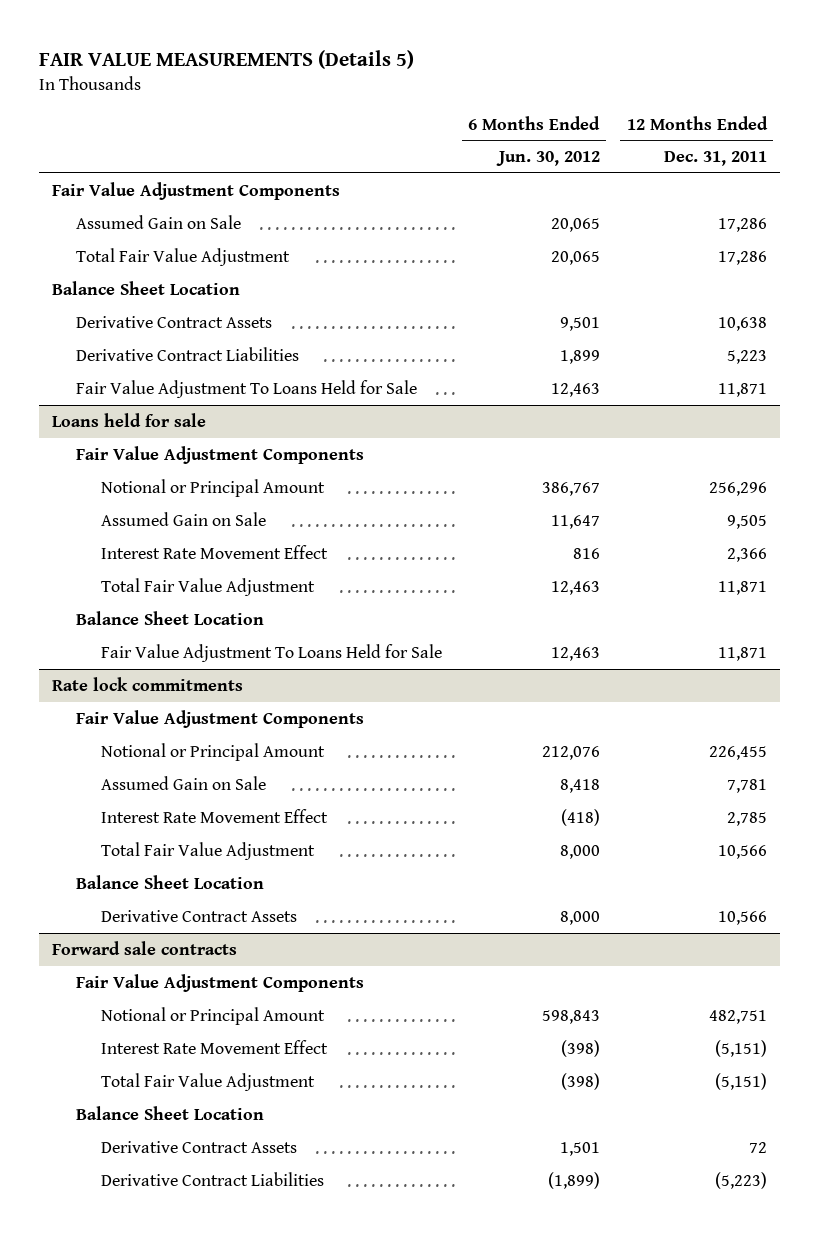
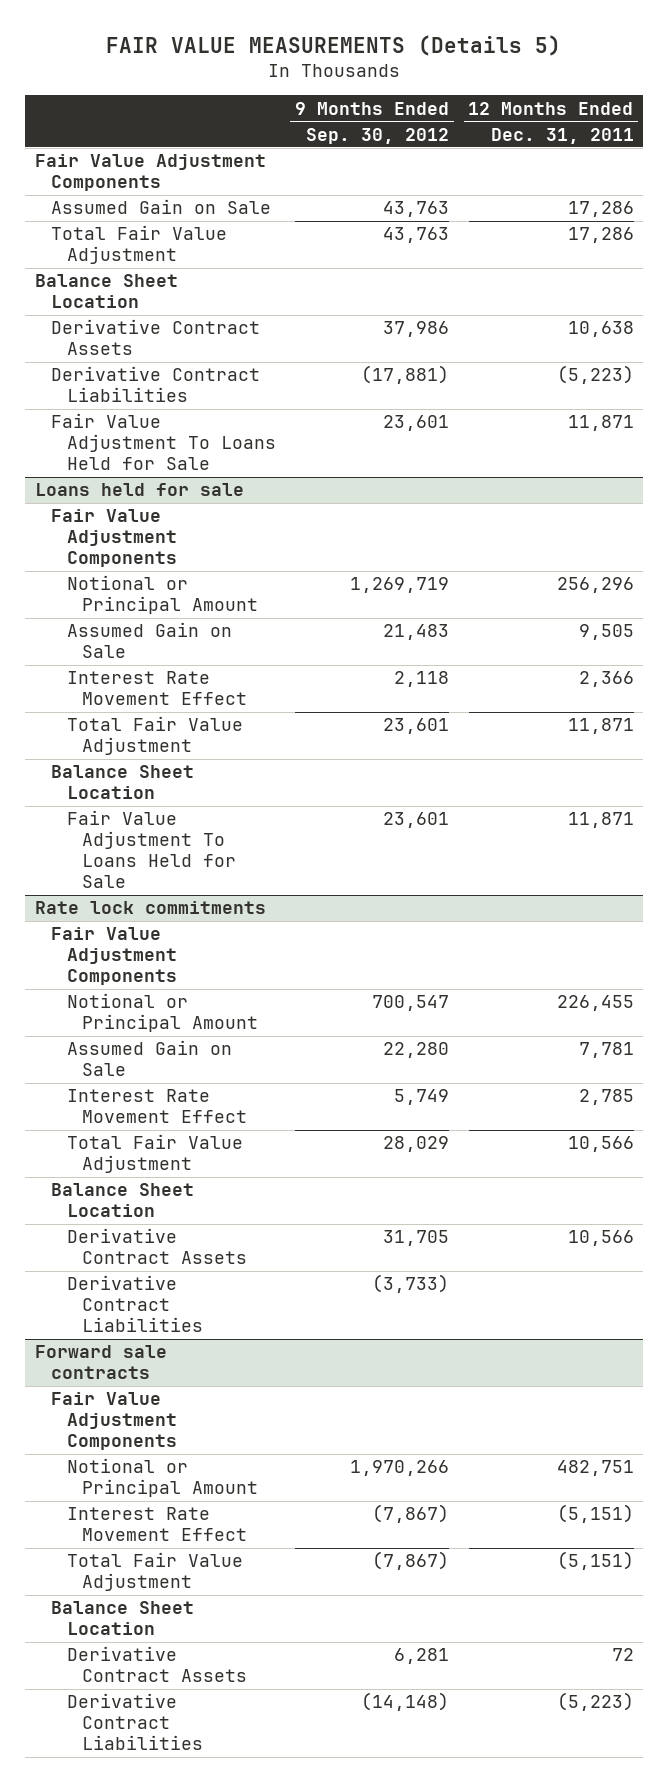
- | 6 Months Ended Jun. 30, 2012 | 12 Months Ended Dec. 31, 2011
+ | 9 Months Ended Sep. 30, 2012 | 12 Months Ended Dec. 31, 2011
- Derivative Contract Liabilities | 1,899 | 5,223
+ Derivative Contract Liabilities | (17,881) | (5,223)
@ Rate lock commitments
+ Derivative Contract Liabilities | (3,733) |

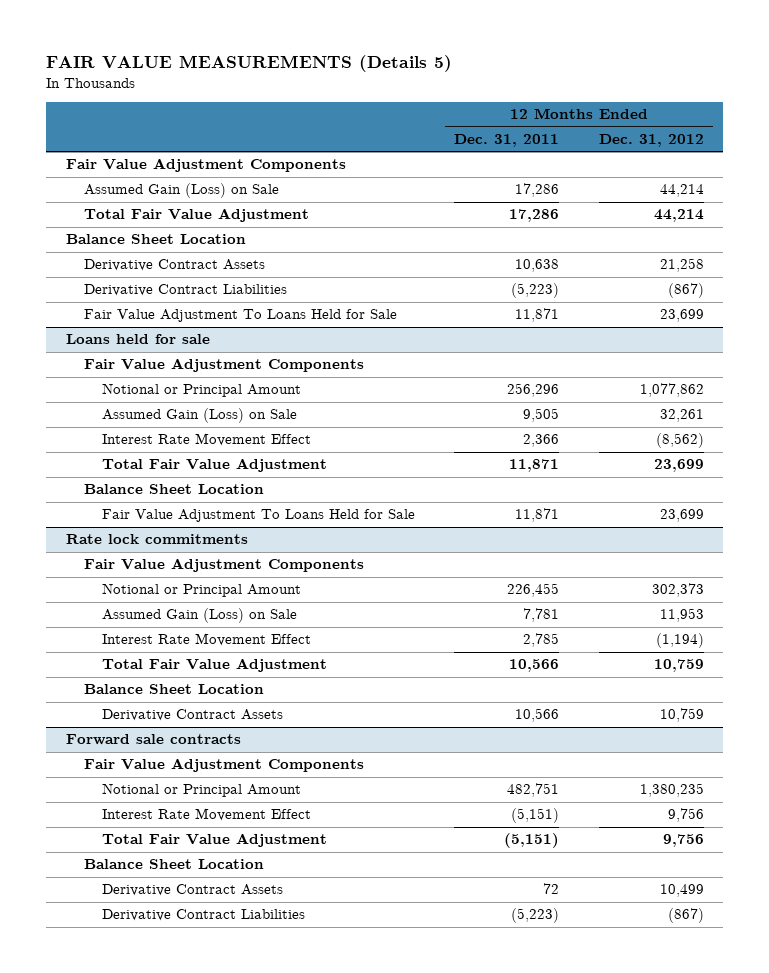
- | 9 Months Ended Sep. 30, 2012 | 12 Months Ended Dec. 31, 2011
+ | 12 Months Ended Dec. 31, 2011 | 12 Months Ended Dec. 31, 2012
- Assumed Gain on Sale | 43,763 | 17,286
+ Assumed Gain (Loss) on Sale | 17,286 | 44,214
@ Loans held for sale
- Assumed Gain on Sale | 21,483 | 9,505
+ Assumed Gain (Loss) on Sale | 9,505 | 32,261
@ Rate lock commitments
- Assumed Gain on Sale | 22,280 | 7,781
+ Assumed Gain (Loss) on Sale | 7,781 | 11,953
- Derivative Contract Liabilities | (3,733) |

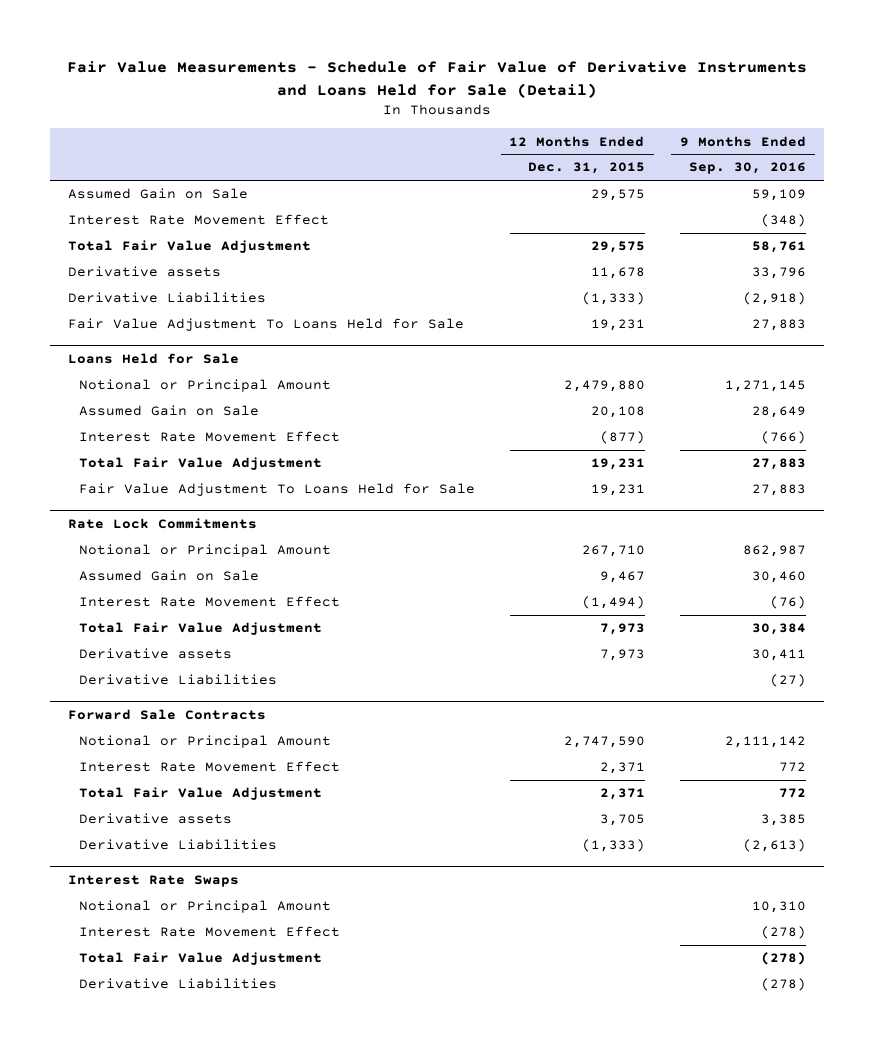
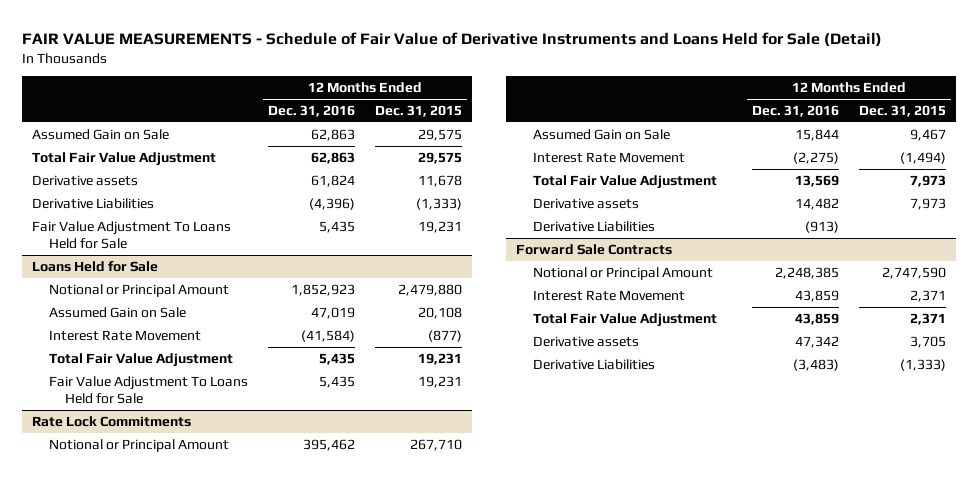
- Fair Value Measurements - Schedule of Fair Value of Derivative Instruments and Loans Held for Sale (Detail)
+ FAIR VALUE MEASUREMENTS - Schedule of Fair Value of Derivative Instruments and Loans Held for Sale (Detail)
- | 12 Months Ended Dec. 31, 2015 | 9 Months Ended Sep. 30, 2016
+ | 12 Months Ended Dec. 31, 2016 | 12 Months Ended Dec. 31, 2015
- Interest Rate Movement Effect | | (348)
@ Loans Held for Sale
- Interest Rate Movement Effect | (877) | (766)
+ Interest Rate Movement | (41,584) | (877)
@ Rate Lock Commitments
- Interest Rate Movement Effect | (1,494) | (76)
+ Interest Rate Movement | (2,275) | (1,494)
@ Forward Sale Contracts
- Interest Rate Movement Effect | 2,371 | 772
+ Interest Rate Movement | 43,859 | 2,371
- Interest Rate Swaps
- Notional or Principal Amount | | 10,310
- Interest Rate Movement Effect | | (278)
- Total Fair Value Adjustment | | (278)
- Derivative Liabilities | | (278)

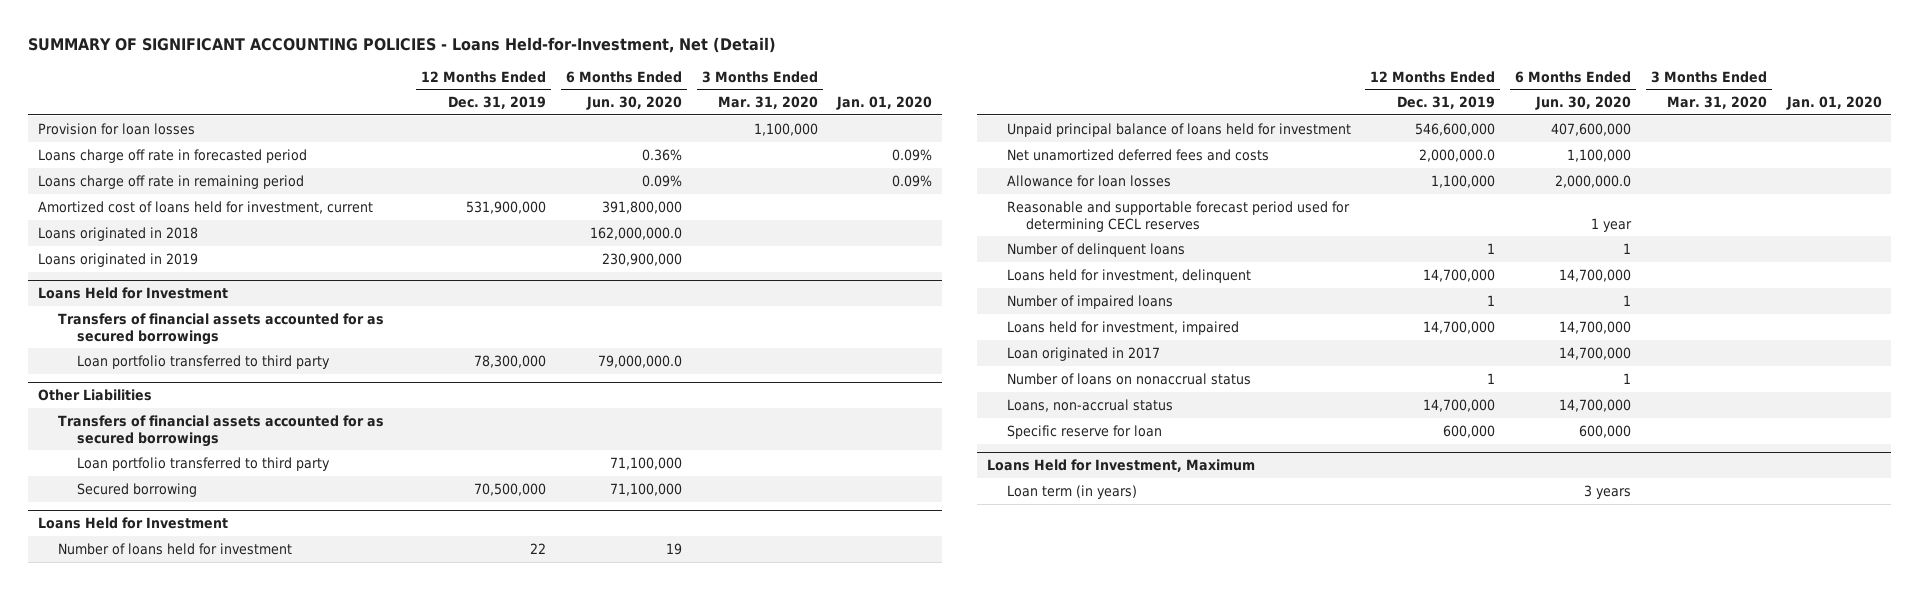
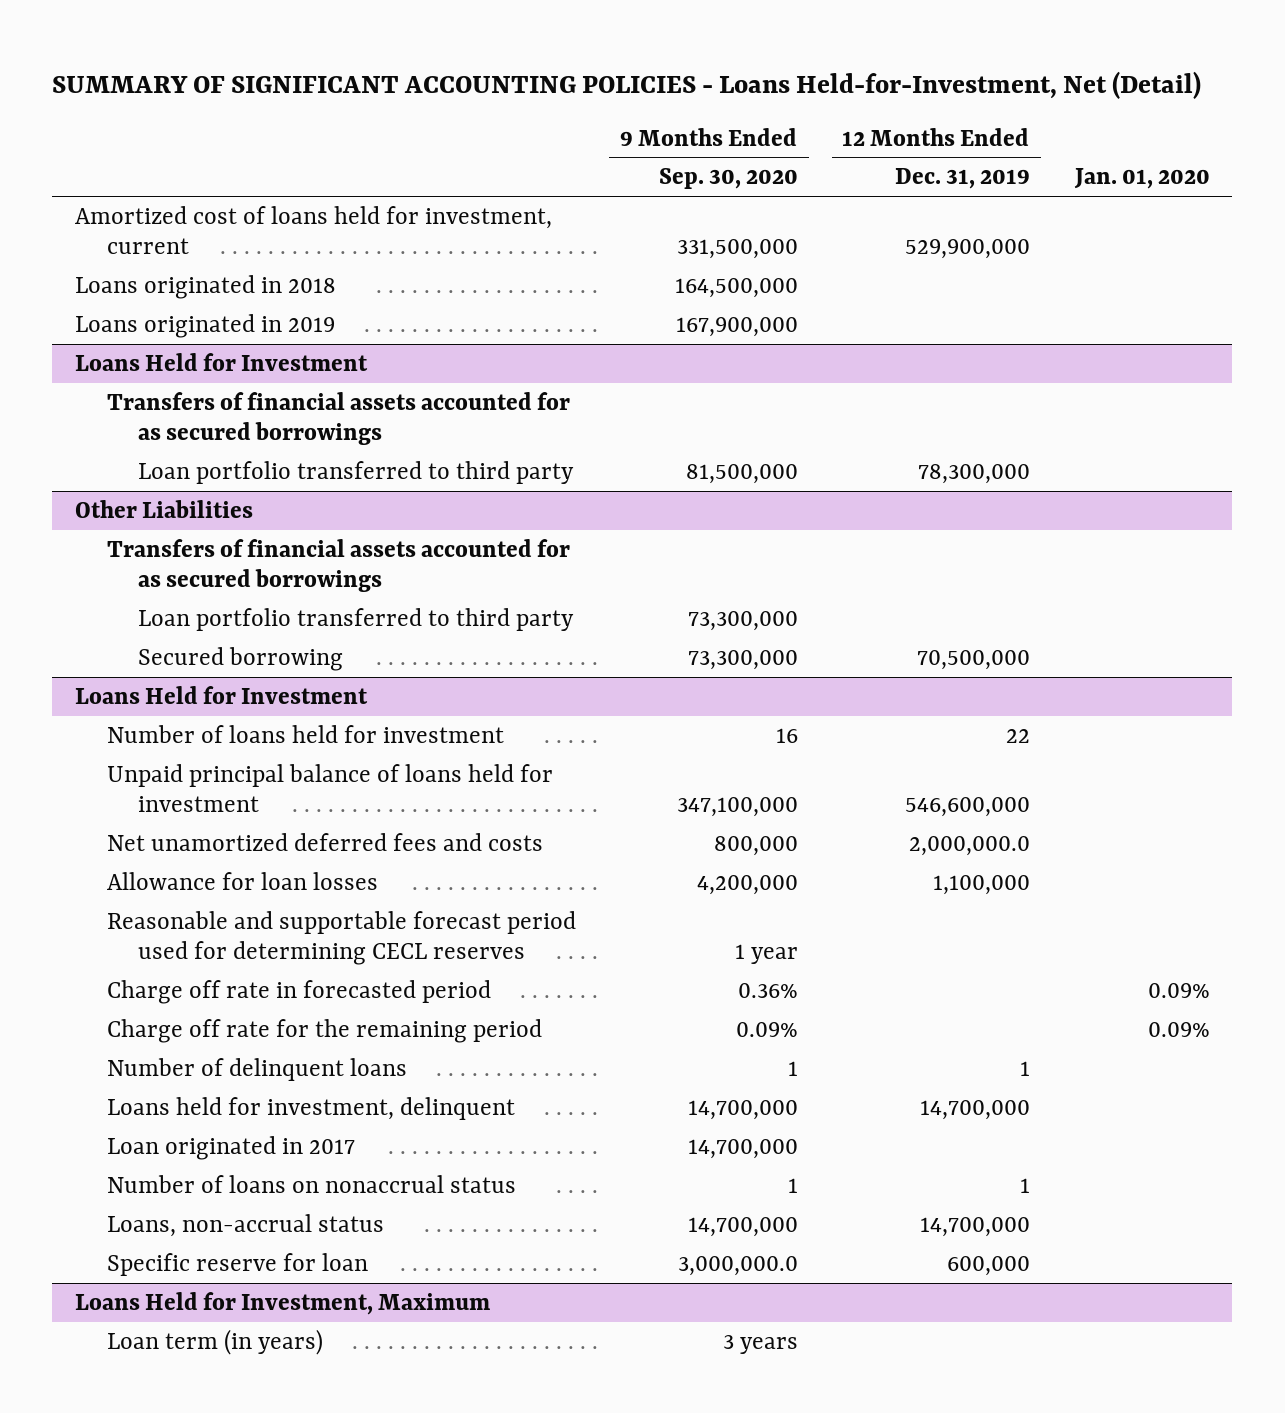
- | 12 Months Ended Dec. 31, 2019 | 6 Months Ended Jun. 30, 2020 | 3 Months Ended Mar. 31, 2020 | Jan. 01, 2020
+ | 9 Months Ended Sep. 30, 2020 | 12 Months Ended Dec. 31, 2019 | Jan. 01, 2020
- Provision for loan losses | | | 1,100,000 |
- Loans charge off rate in forecasted period | | 0.36% | | 0.09%
- Loans charge off rate in remaining period | | 0.09% | | 0.09%
- Amortized cost of loans held for investment, current | 531,900,000 | 391,800,000 | |
+ Amortized cost of loans held for investment, current | 331,500,000 | 529,900,000 |
@ Loans Held for Investment
+ Charge off rate in forecasted period | 0.36% | | 0.09%
+ Charge off rate for the remaining period | 0.09% | | 0.09%
- Number of impaired loans | 1 | 1 | |
- Loans held for investment, impaired | 14,700,000 | 14,700,000 | |

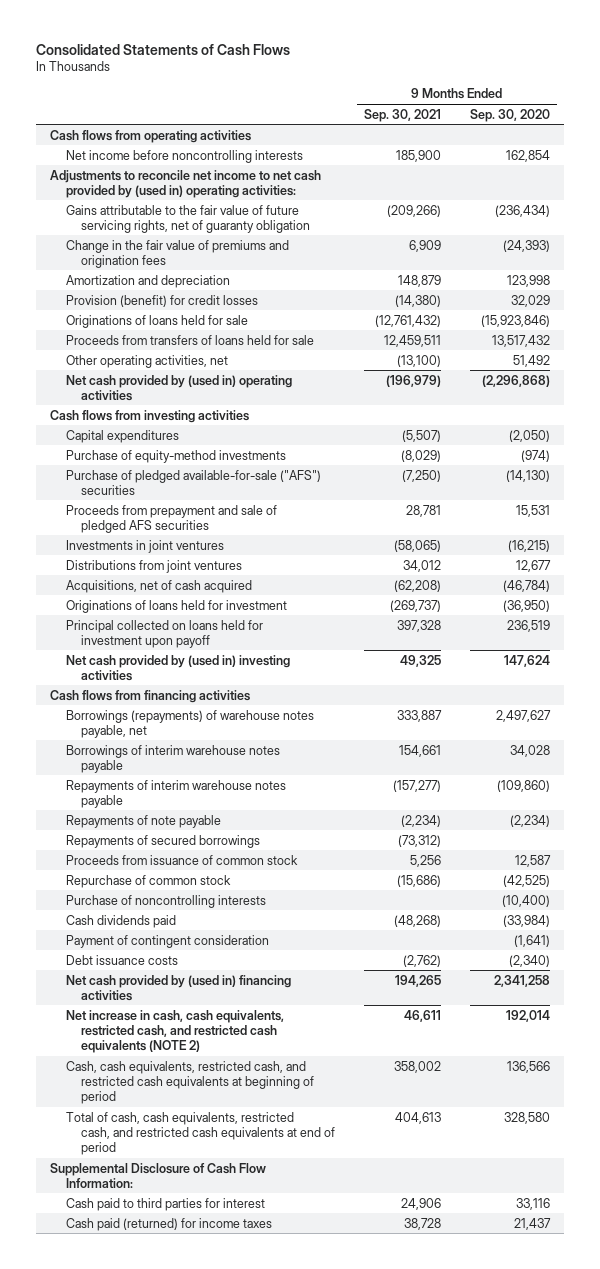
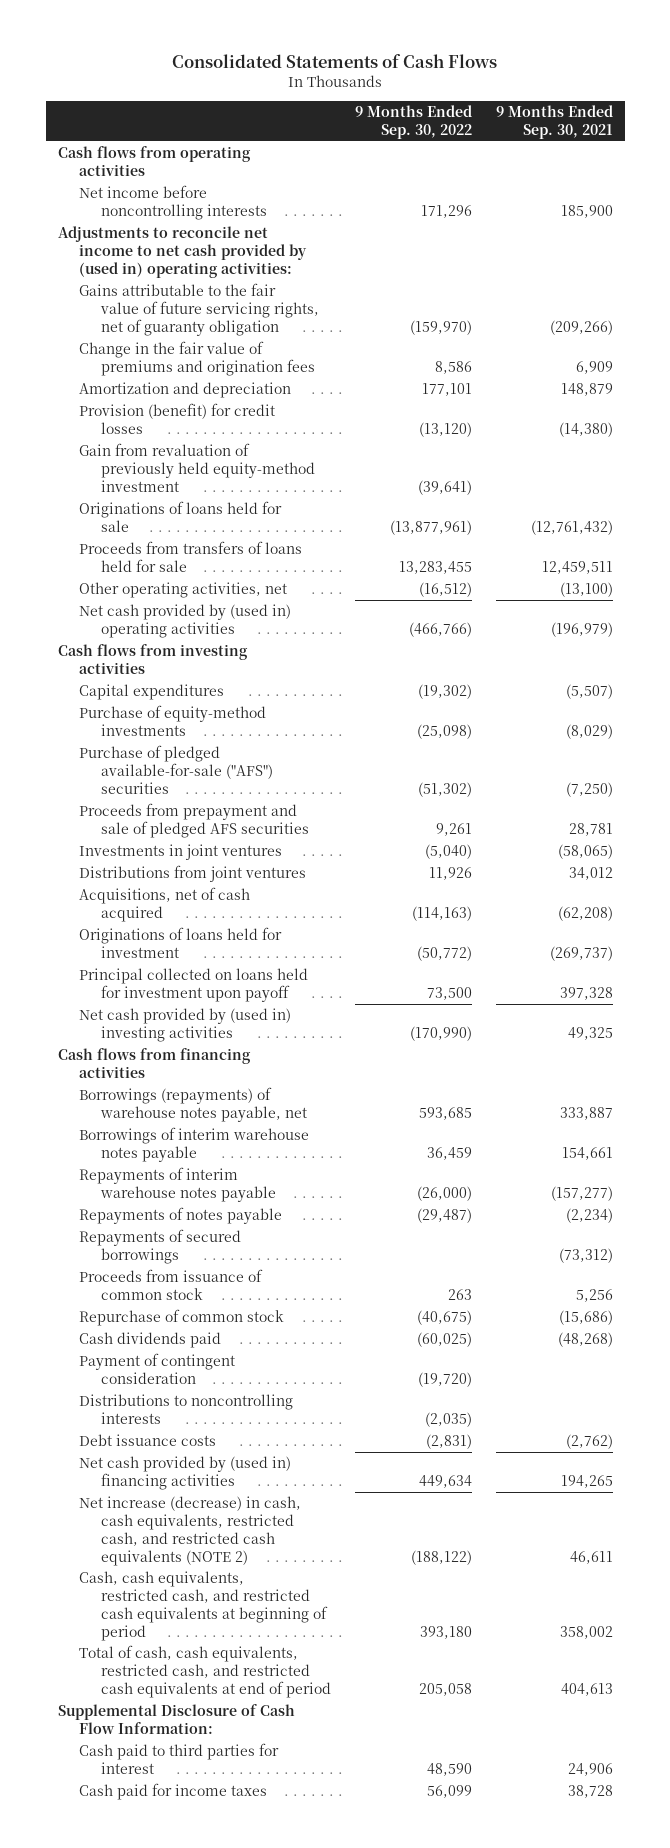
- | 9 Months Ended Sep. 30, 2021 | 9 Months Ended Sep. 30, 2020
+ | 9 Months Ended Sep. 30, 2022 | 9 Months Ended Sep. 30, 2021
+ Gain from revaluation of previously held equity-method investment | (39,641) |
- Repayments of note payable | (2,234) | (2,234)
+ Repayments of notes payable | (29,487) | (2,234)
- Purchase of noncontrolling interests | | (10,400)
+ Distributions to noncontrolling interests | (2,035) |
- Net increase in cash, cash equivalents, restricted cash, and restricted cash equivalents (NOTE 2) | 46,611 | 192,014
+ Net increase (decrease) in cash, cash equivalents, restricted cash, and restricted cash equivalents (NOTE 2) | (188,122) | 46,611
- Cash paid (returned) for income taxes | 38,728 | 21,437
+ Cash paid for income taxes | 56,099 | 38,728

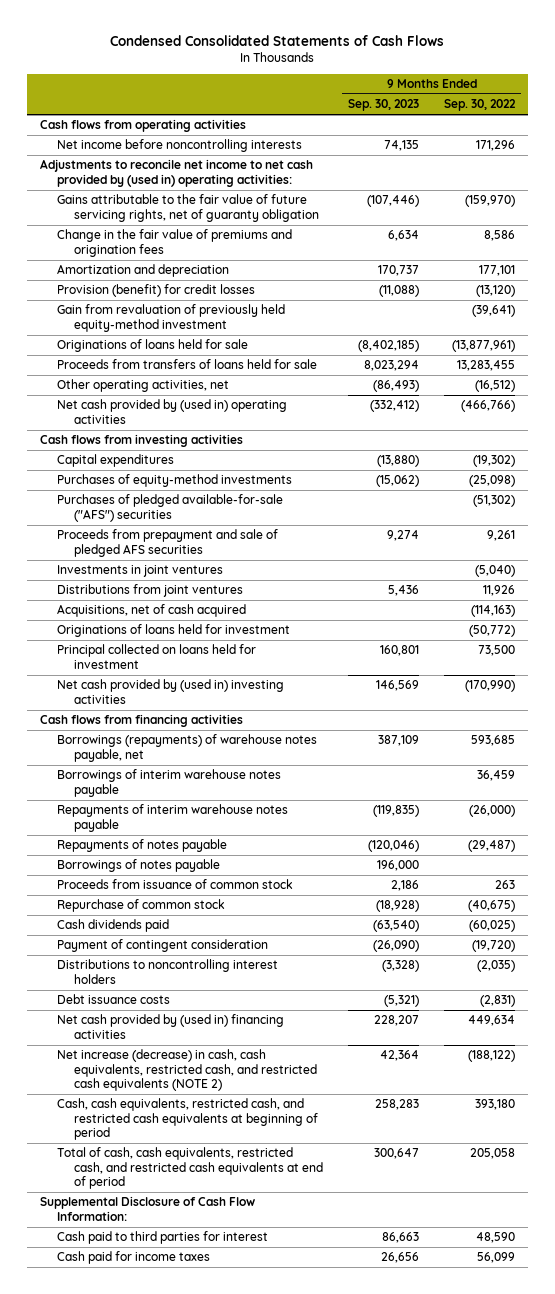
- Consolidated Statements of Cash Flows
+ Condensed Consolidated Statements of Cash Flows
- | 9 Months Ended Sep. 30, 2022 | 9 Months Ended Sep. 30, 2021
+ | 9 Months Ended Sep. 30, 2023 | 9 Months Ended Sep. 30, 2022
- Purchase of equity-method investments | (25,098) | (8,029)
- Purchase of pledged available-for-sale ("AFS") securities | (51,302) | (7,250)
+ Purchases of equity-method investments | (15,062) | (25,098)
+ Purchases of pledged available-for-sale ("AFS") securities | | (51,302)
- Principal collected on loans held for investment upon payoff | 73,500 | 397,328
+ Principal collected on loans held for investment | 160,801 | 73,500
- Repayments of secured borrowings | | (73,312)
+ Borrowings of notes payable | 196,000 |
- Distributions to noncontrolling interests | (2,035) |
+ Distributions to noncontrolling interest holders | (3,328) | (2,035)

